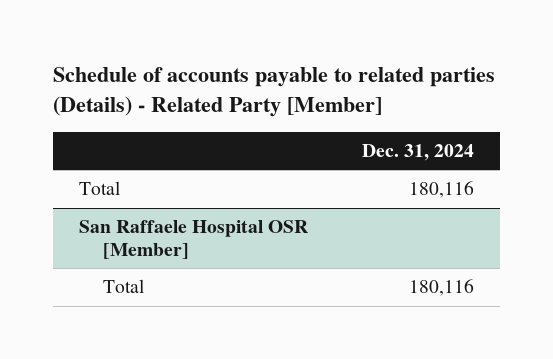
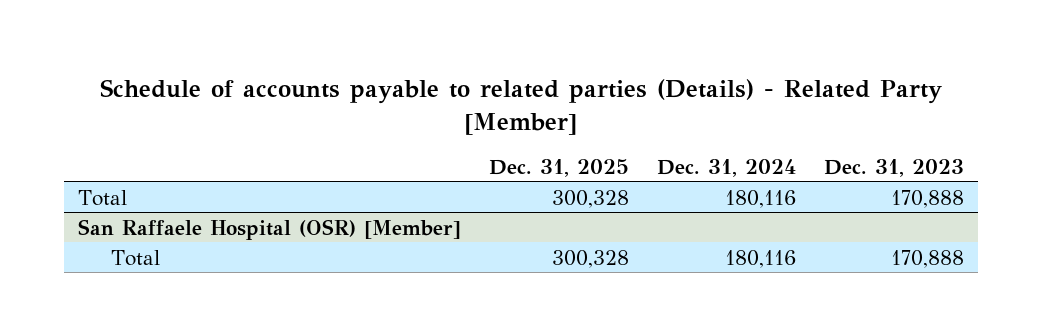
- | Dec. 31, 2024
+ | Dec. 31, 2025 | Dec. 31, 2024 | Dec. 31, 2023
- San Raffaele Hospital OSR [Member]
+ San Raffaele Hospital (OSR) [Member]

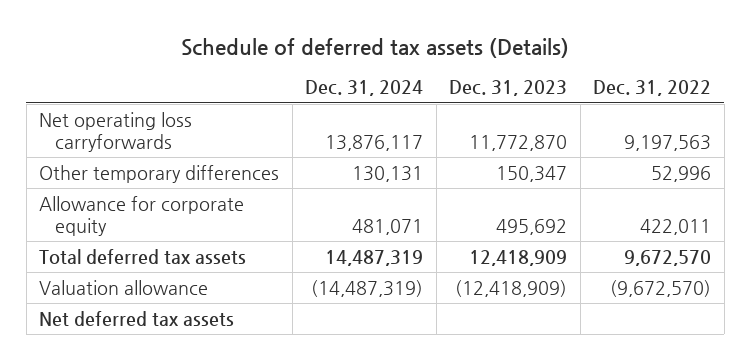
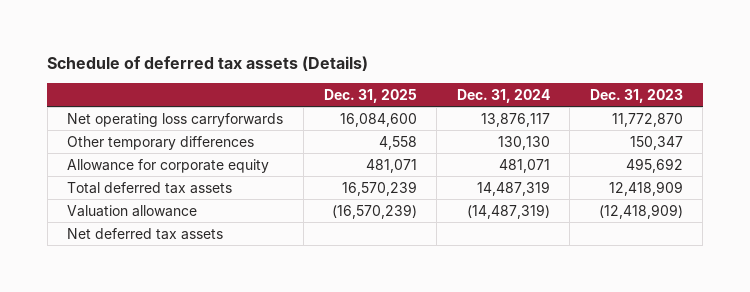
- | Dec. 31, 2024 | Dec. 31, 2023 | Dec. 31, 2022
+ | Dec. 31, 2025 | Dec. 31, 2024 | Dec. 31, 2023
- Other temporary differences | 130,131 | 150,347 | 52,996
+ Other temporary differences | 4,558 | 130,130 | 150,347

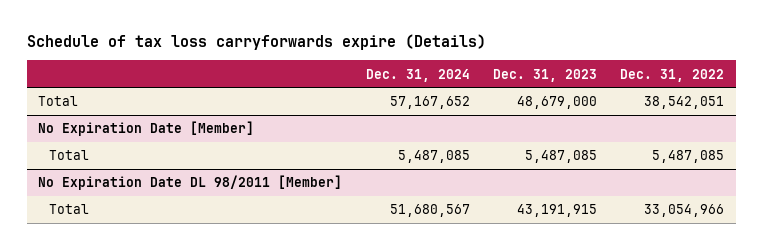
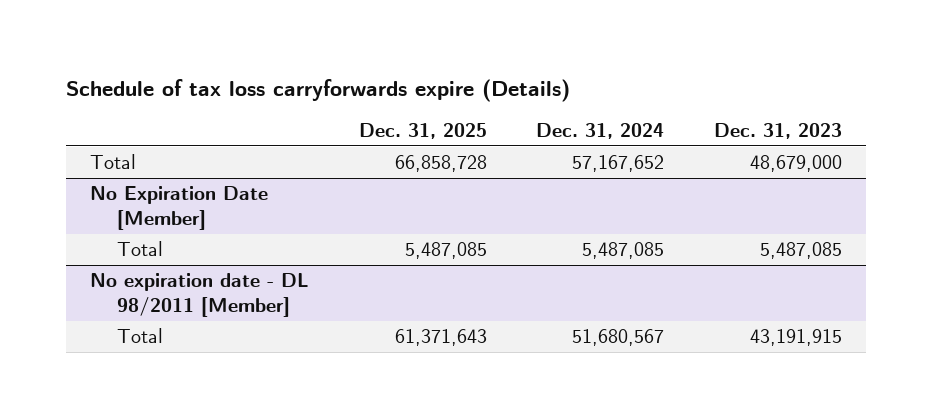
- | Dec. 31, 2024 | Dec. 31, 2023 | Dec. 31, 2022
+ | Dec. 31, 2025 | Dec. 31, 2024 | Dec. 31, 2023
- No Expiration Date DL 98/2011 [Member]
+ No expiration date - DL 98/2011 [Member]

